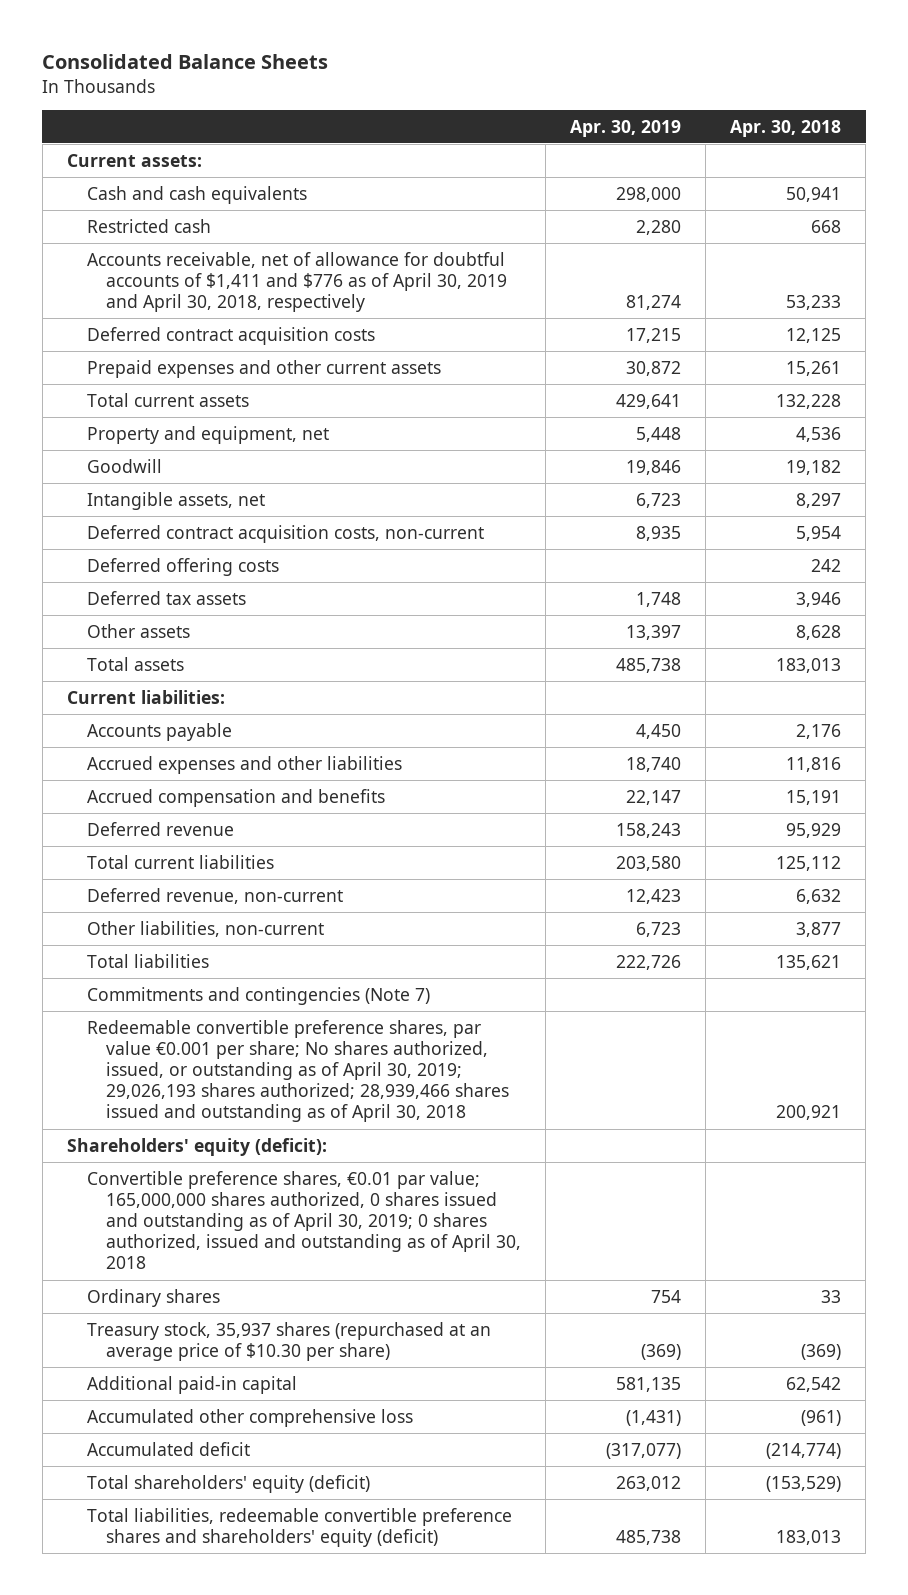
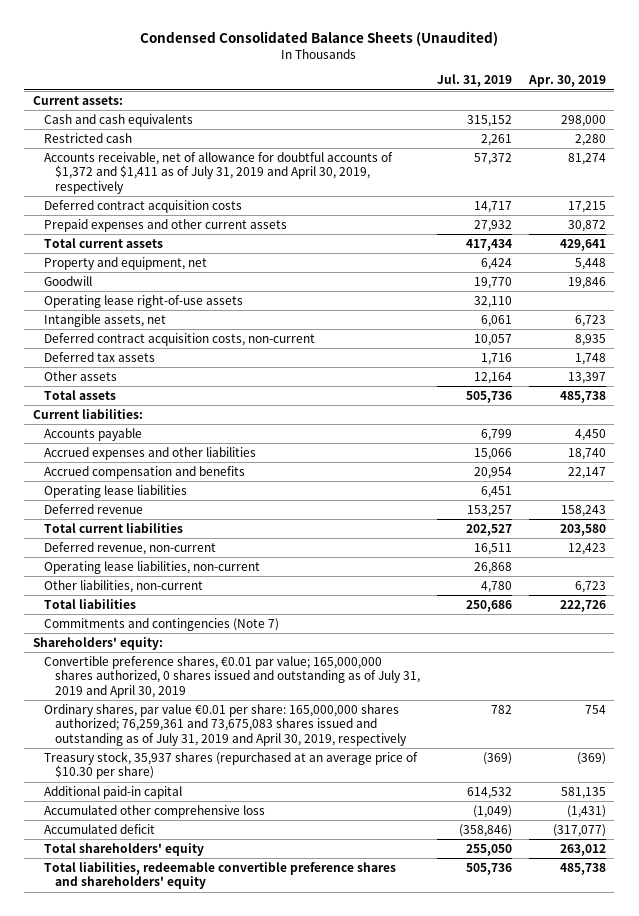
- Consolidated Balance Sheets
+ Condensed Consolidated Balance Sheets (Unaudited)
- | Apr. 30, 2019 | Apr. 30, 2018
+ | Jul. 31, 2019 | Apr. 30, 2019
- Accounts receivable, net of allowance for doubtful accounts of $1,411 and $776 as of April 30, 2019 and April 30, 2018, respectively | 81,274 | 53,233
+ Accounts receivable, net of allowance for doubtful accounts of $1,372 and $1,411 as of July 31, 2019 and April 30, 2019, respectively | 57,372 | 81,274
+ Operating lease right-of-use assets | 32,110 |
- Deferred offering costs | | 242
+ Operating lease liabilities | 6,451 |
+ Operating lease liabilities, non-current | 26,868 |
- Redeemable convertible preference shares, par value €0.001 per share; No shares authorized, issued, or outstanding as of April 30, 2019; 29,026,193 shares authorized; 28,939,466 shares issued and outstanding as of April 30, 2018 | | 200,921
- Shareholders' equity (deficit):
- Convertible preference shares, €0.01 par value; 165,000,000 shares authorized, 0 shares issued and outstanding as of April 30, 2019; 0 shares authorized, issued and outstanding as of April 30, 2018
- Ordinary shares | 754 | 33
+ Shareholders' equity:
+ Convertible preference shares, €0.01 par value; 165,000,000 shares authorized, 0 shares issued and outstanding as of July 31, 2019 and April 30, 2019
+ Ordinary shares, par value €0.01 per share: 165,000,000 shares authorized; 76,259,361 and 73,675,083 shares issued and outstanding as of July 31, 2019 and April 30, 2019, respectively | 782 | 754
- Total shareholders' equity (deficit) | 263,012 | (153,529)
- Total liabilities, redeemable convertible preference shares and shareholders' equity (deficit) | 485,738 | 183,013
+ Total shareholders' equity | 255,050 | 263,012
+ Total liabilities, redeemable convertible preference shares and shareholders' equity | 505,736 | 485,738

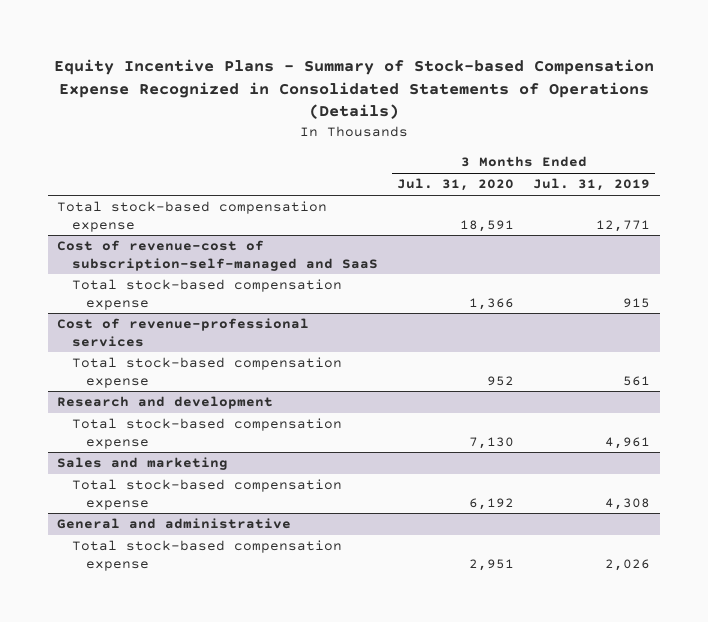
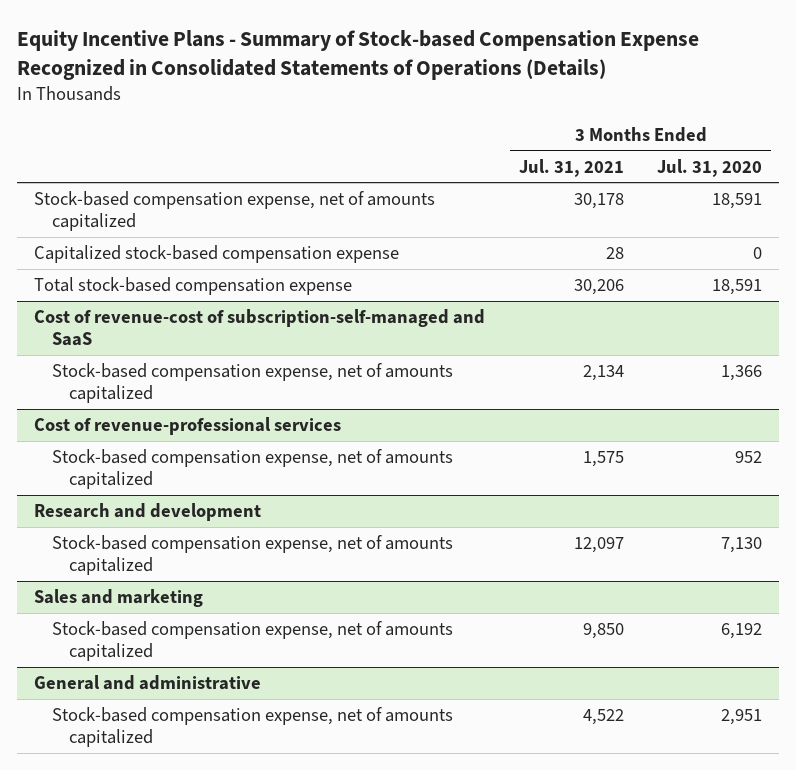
- | 3 Months Ended Jul. 31, 2020 | 3 Months Ended Jul. 31, 2019
+ | 3 Months Ended Jul. 31, 2021 | 3 Months Ended Jul. 31, 2020
+ Stock-based compensation expense, net of amounts capitalized | 30,178 | 18,591
+ Capitalized stock-based compensation expense | 28 | 0
@ Cost of revenue-cost of subscription-self-managed and SaaS
- Total stock-based compensation expense | 1,366 | 915
+ Stock-based compensation expense, net of amounts capitalized | 2,134 | 1,366
@ Cost of revenue-professional services
- Total stock-based compensation expense | 952 | 561
+ Stock-based compensation expense, net of amounts capitalized | 1,575 | 952
@ Research and development
- Total stock-based compensation expense | 7,130 | 4,961
+ Stock-based compensation expense, net of amounts capitalized | 12,097 | 7,130
@ Sales and marketing
- Total stock-based compensation expense | 6,192 | 4,308
+ Stock-based compensation expense, net of amounts capitalized | 9,850 | 6,192
@ General and administrative
- Total stock-based compensation expense | 2,951 | 2,026
+ Stock-based compensation expense, net of amounts capitalized | 4,522 | 2,951

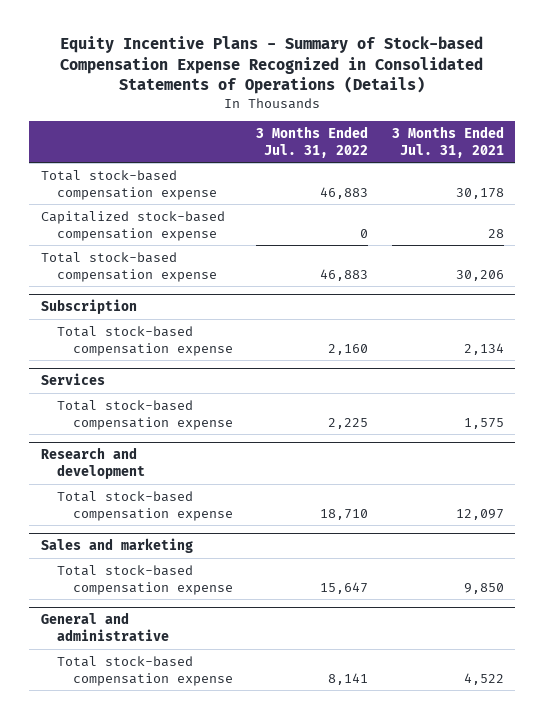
- | 3 Months Ended Jul. 31, 2021 | 3 Months Ended Jul. 31, 2020
+ | 3 Months Ended Jul. 31, 2022 | 3 Months Ended Jul. 31, 2021
- Stock-based compensation expense, net of amounts capitalized | 30,178 | 18,591
+ Total stock-based compensation expense | 46,883 | 30,178
- Cost of revenue-cost of subscription-self-managed and SaaS
- Stock-based compensation expense, net of amounts capitalized | 2,134 | 1,366
- Cost of revenue-professional services
- Stock-based compensation expense, net of amounts capitalized | 1,575 | 952
+ Subscription
+ Total stock-based compensation expense | 2,160 | 2,134
+ Services
+ Total stock-based compensation expense | 2,225 | 1,575
@ Research and development
- Stock-based compensation expense, net of amounts capitalized | 12,097 | 7,130
+ Total stock-based compensation expense | 18,710 | 12,097
@ Sales and marketing
- Stock-based compensation expense, net of amounts capitalized | 9,850 | 6,192
+ Total stock-based compensation expense | 15,647 | 9,850
@ General and administrative
- Stock-based compensation expense, net of amounts capitalized | 4,522 | 2,951
+ Total stock-based compensation expense | 8,141 | 4,522

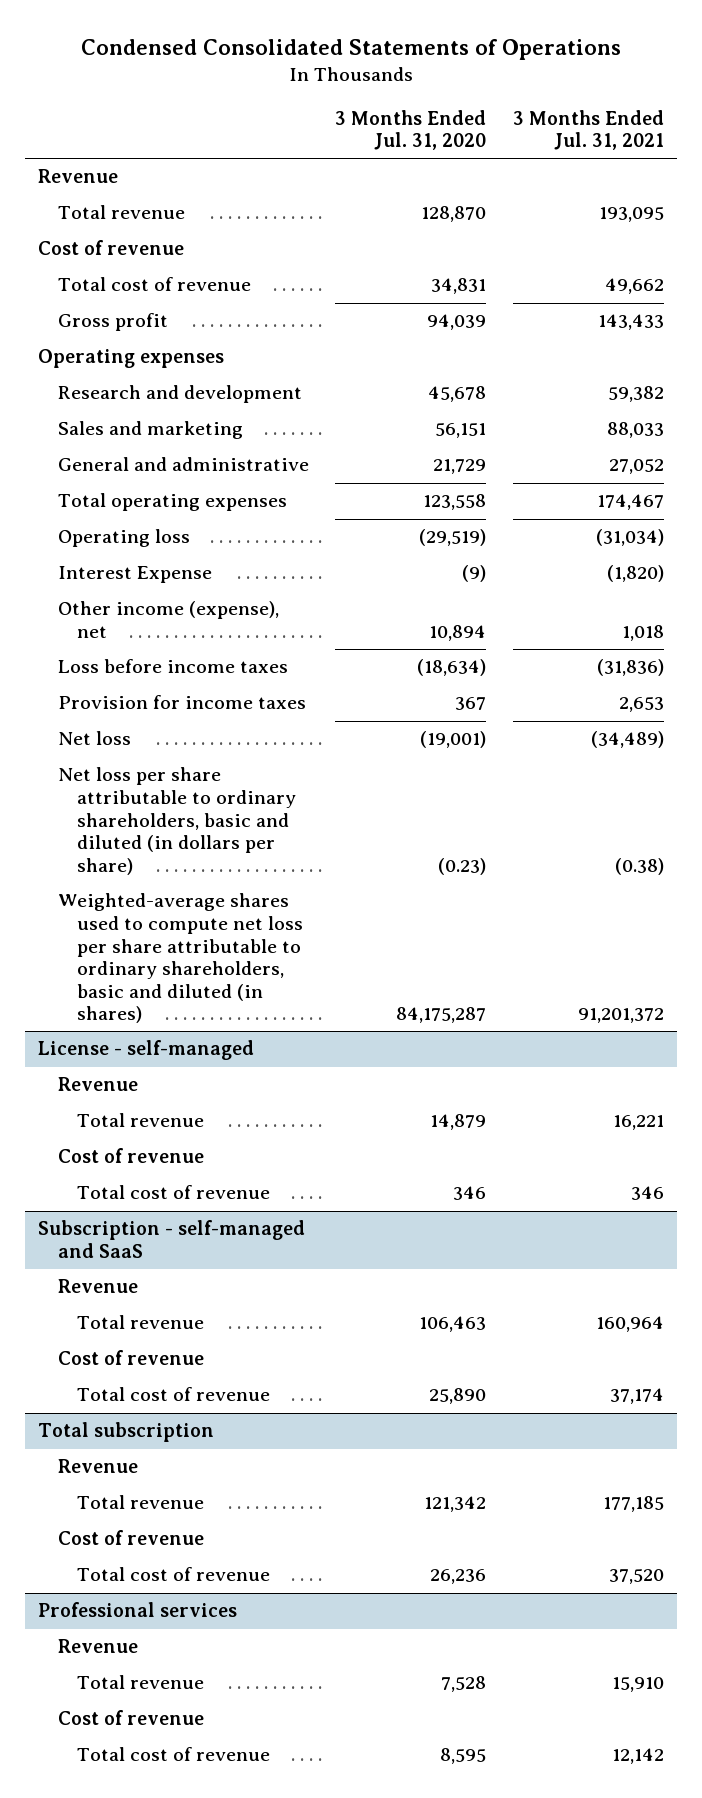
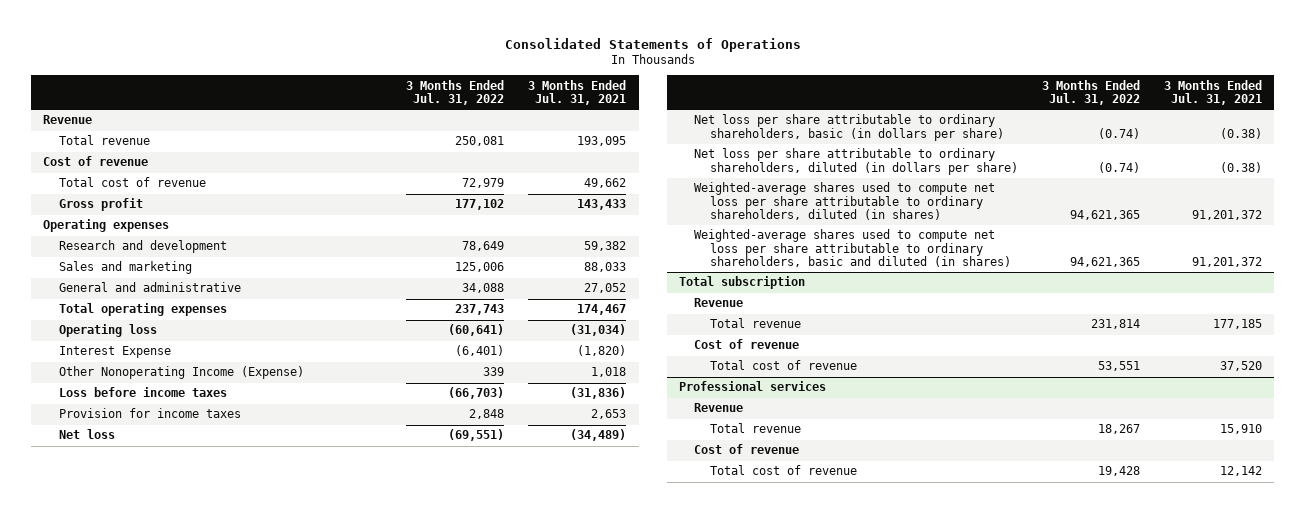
- Condensed Consolidated Statements of Operations
+ Consolidated Statements of Operations
- | 3 Months Ended Jul. 31, 2020 | 3 Months Ended Jul. 31, 2021
+ | 3 Months Ended Jul. 31, 2022 | 3 Months Ended Jul. 31, 2021
- Other income (expense), net | 10,894 | 1,018
+ Other Nonoperating Income (Expense) | 339 | 1,018
- Net loss per share attributable to ordinary shareholders, basic and diluted (in dollars per share) | (0.23) | (0.38)
+ Net loss per share attributable to ordinary shareholders, basic (in dollars per share) | (0.74) | (0.38)
+ Net loss per share attributable to ordinary shareholders, diluted (in dollars per share) | (0.74) | (0.38)
+ Weighted-average shares used to compute net loss per share attributable to ordinary shareholders, diluted (in shares) | 94,621,365 | 91,201,372
- License - self-managed
- Revenue
- Total revenue | 14,879 | 16,221
- Cost of revenue
- Total cost of revenue | 346 | 346
- Subscription - self-managed and SaaS
- Revenue
- Total revenue | 106,463 | 160,964
- Cost of revenue
- Total cost of revenue | 25,890 | 37,174

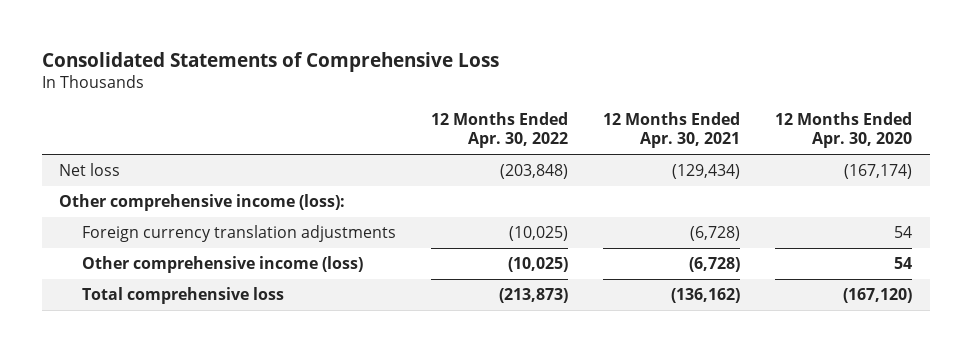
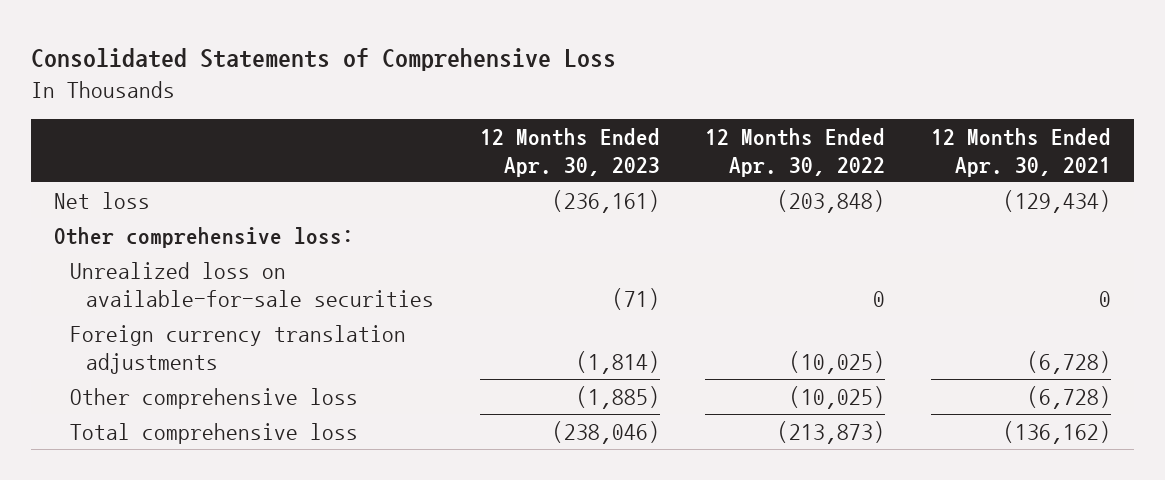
- | 12 Months Ended Apr. 30, 2022 | 12 Months Ended Apr. 30, 2021 | 12 Months Ended Apr. 30, 2020
+ | 12 Months Ended Apr. 30, 2023 | 12 Months Ended Apr. 30, 2022 | 12 Months Ended Apr. 30, 2021
- Other comprehensive income (loss):
+ Other comprehensive loss:
+ Unrealized loss on available-for-sale securities | (71) | 0 | 0
- Other comprehensive income (loss) | (10,025) | (6,728) | 54
+ Other comprehensive loss | (1,885) | (10,025) | (6,728)

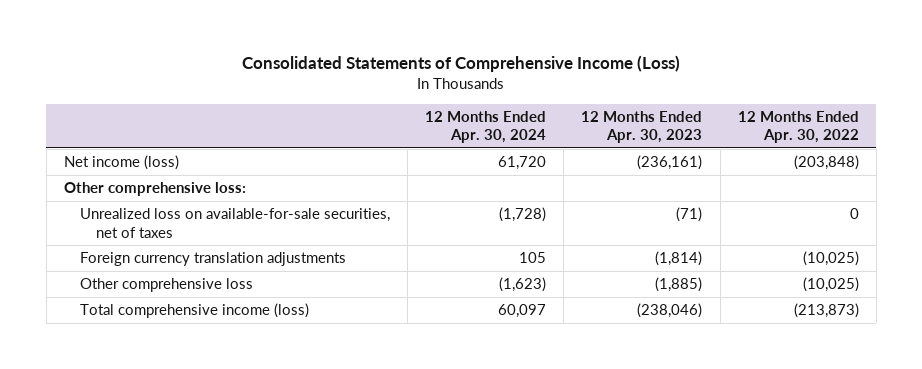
- Consolidated Statements of Comprehensive Loss
+ Consolidated Statements of Comprehensive Income (Loss)
- | 12 Months Ended Apr. 30, 2023 | 12 Months Ended Apr. 30, 2022 | 12 Months Ended Apr. 30, 2021
+ | 12 Months Ended Apr. 30, 2024 | 12 Months Ended Apr. 30, 2023 | 12 Months Ended Apr. 30, 2022
- Net loss | (236,161) | (203,848) | (129,434)
+ Net income (loss) | 61,720 | (236,161) | (203,848)
- Unrealized loss on available-for-sale securities | (71) | 0 | 0
+ Unrealized loss on available-for-sale securities, net of taxes | (1,728) | (71) | 0
- Total comprehensive loss | (238,046) | (213,873) | (136,162)
+ Total comprehensive income (loss) | 60,097 | (238,046) | (213,873)

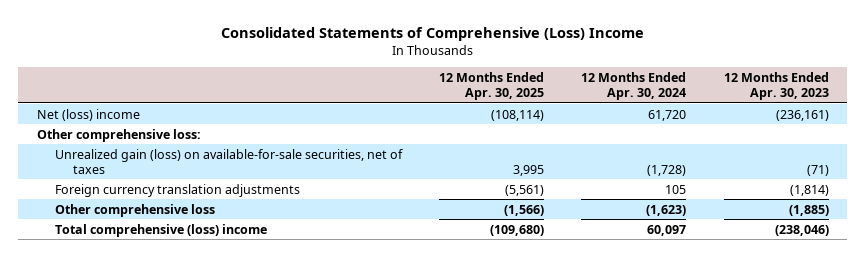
- Consolidated Statements of Comprehensive Income (Loss)
+ Consolidated Statements of Comprehensive (Loss) Income
- | 12 Months Ended Apr. 30, 2024 | 12 Months Ended Apr. 30, 2023 | 12 Months Ended Apr. 30, 2022
+ | 12 Months Ended Apr. 30, 2025 | 12 Months Ended Apr. 30, 2024 | 12 Months Ended Apr. 30, 2023
- Net income (loss) | 61,720 | (236,161) | (203,848)
+ Net (loss) income | (108,114) | 61,720 | (236,161)
- Unrealized loss on available-for-sale securities, net of taxes | (1,728) | (71) | 0
+ Unrealized gain (loss) on available-for-sale securities, net of taxes | 3,995 | (1,728) | (71)
- Total comprehensive income (loss) | 60,097 | (238,046) | (213,873)
+ Total comprehensive (loss) income | (109,680) | 60,097 | (238,046)

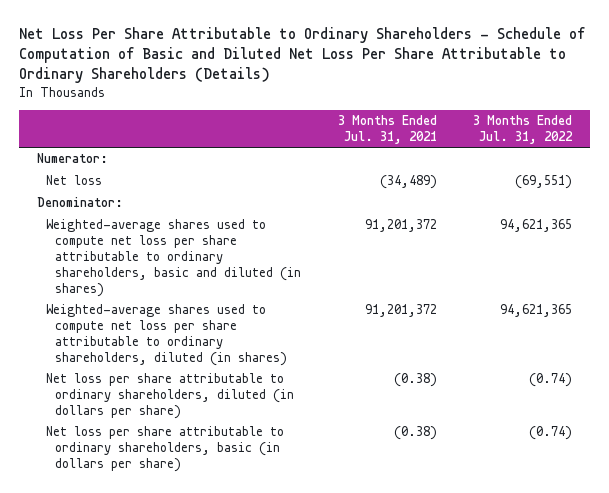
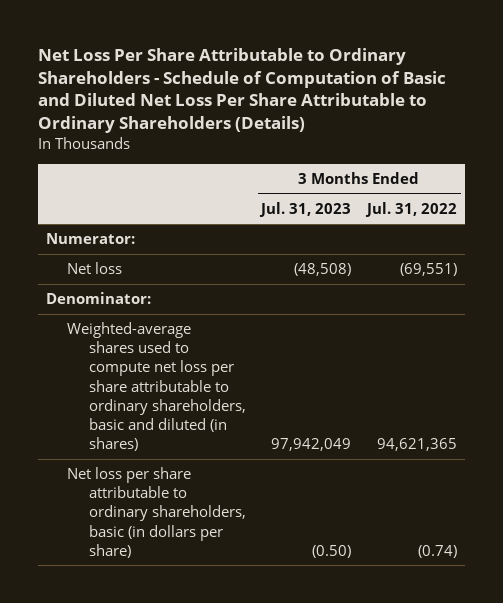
- | 3 Months Ended Jul. 31, 2021 | 3 Months Ended Jul. 31, 2022
+ | 3 Months Ended Jul. 31, 2023 | 3 Months Ended Jul. 31, 2022
- Weighted-average shares used to compute net loss per share attributable to ordinary shareholders, diluted (in shares) | 91,201,372 | 94,621,365
- Net loss per share attributable to ordinary shareholders, diluted (in dollars per share) | (0.38) | (0.74)

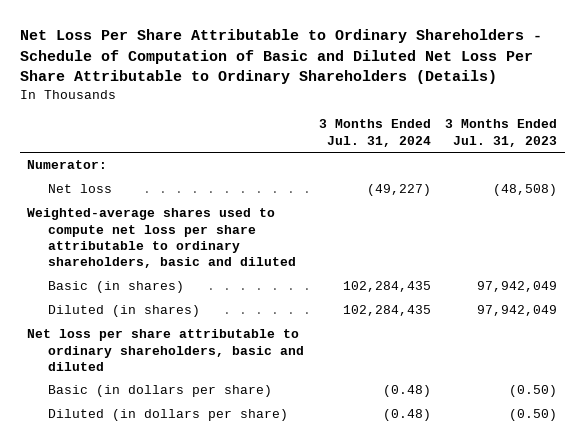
- | 3 Months Ended Jul. 31, 2023 | 3 Months Ended Jul. 31, 2022
+ | 3 Months Ended Jul. 31, 2024 | 3 Months Ended Jul. 31, 2023
- Denominator:
- Weighted-average shares used to compute net loss per share attributable to ordinary shareholders, basic and diluted (in shares) | 97,942,049 | 94,621,365
- Net loss per share attributable to ordinary shareholders, basic (in dollars per share) | (0.50) | (0.74)
+ Weighted-average shares used to compute net loss per share attributable to ordinary shareholders, basic and diluted
+ Basic (in shares) | 102,284,435 | 97,942,049
+ Diluted (in shares) | 102,284,435 | 97,942,049
+ Net loss per share attributable to ordinary shareholders, basic and diluted
+ Basic (in dollars per share) | (0.48) | (0.50)
+ Diluted (in dollars per share) | (0.48) | (0.50)

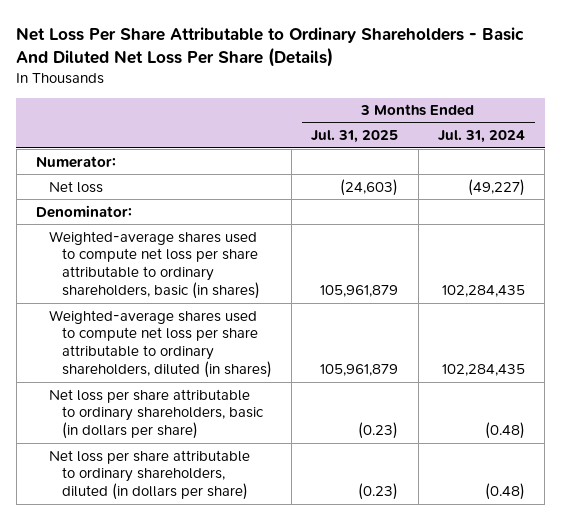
- Net Loss Per Share Attributable to Ordinary Shareholders - Schedule of Computation of Basic and Diluted Net Loss Per Share Attributable to Ordinary Shareholders (Details)
+ Net Loss Per Share Attributable to Ordinary Shareholders - Basic And Diluted Net Loss Per Share (Details)
- | 3 Months Ended Jul. 31, 2024 | 3 Months Ended Jul. 31, 2023
+ | 3 Months Ended Jul. 31, 2025 | 3 Months Ended Jul. 31, 2024
- Weighted-average shares used to compute net loss per share attributable to ordinary shareholders, basic and diluted
- Basic (in shares) | 102,284,435 | 97,942,049
- Diluted (in shares) | 102,284,435 | 97,942,049
- Net loss per share attributable to ordinary shareholders, basic and diluted
- Basic (in dollars per share) | (0.48) | (0.50)
- Diluted (in dollars per share) | (0.48) | (0.50)
+ Denominator:
+ Weighted-average shares used to compute net loss per share attributable to ordinary shareholders, basic (in shares) | 105,961,879 | 102,284,435
+ Weighted-average shares used to compute net loss per share attributable to ordinary shareholders, diluted (in shares) | 105,961,879 | 102,284,435
+ Net loss per share attributable to ordinary shareholders, basic (in dollars per share) | (0.23) | (0.48)
+ Net loss per share attributable to ordinary shareholders, diluted (in dollars per share) | (0.23) | (0.48)

